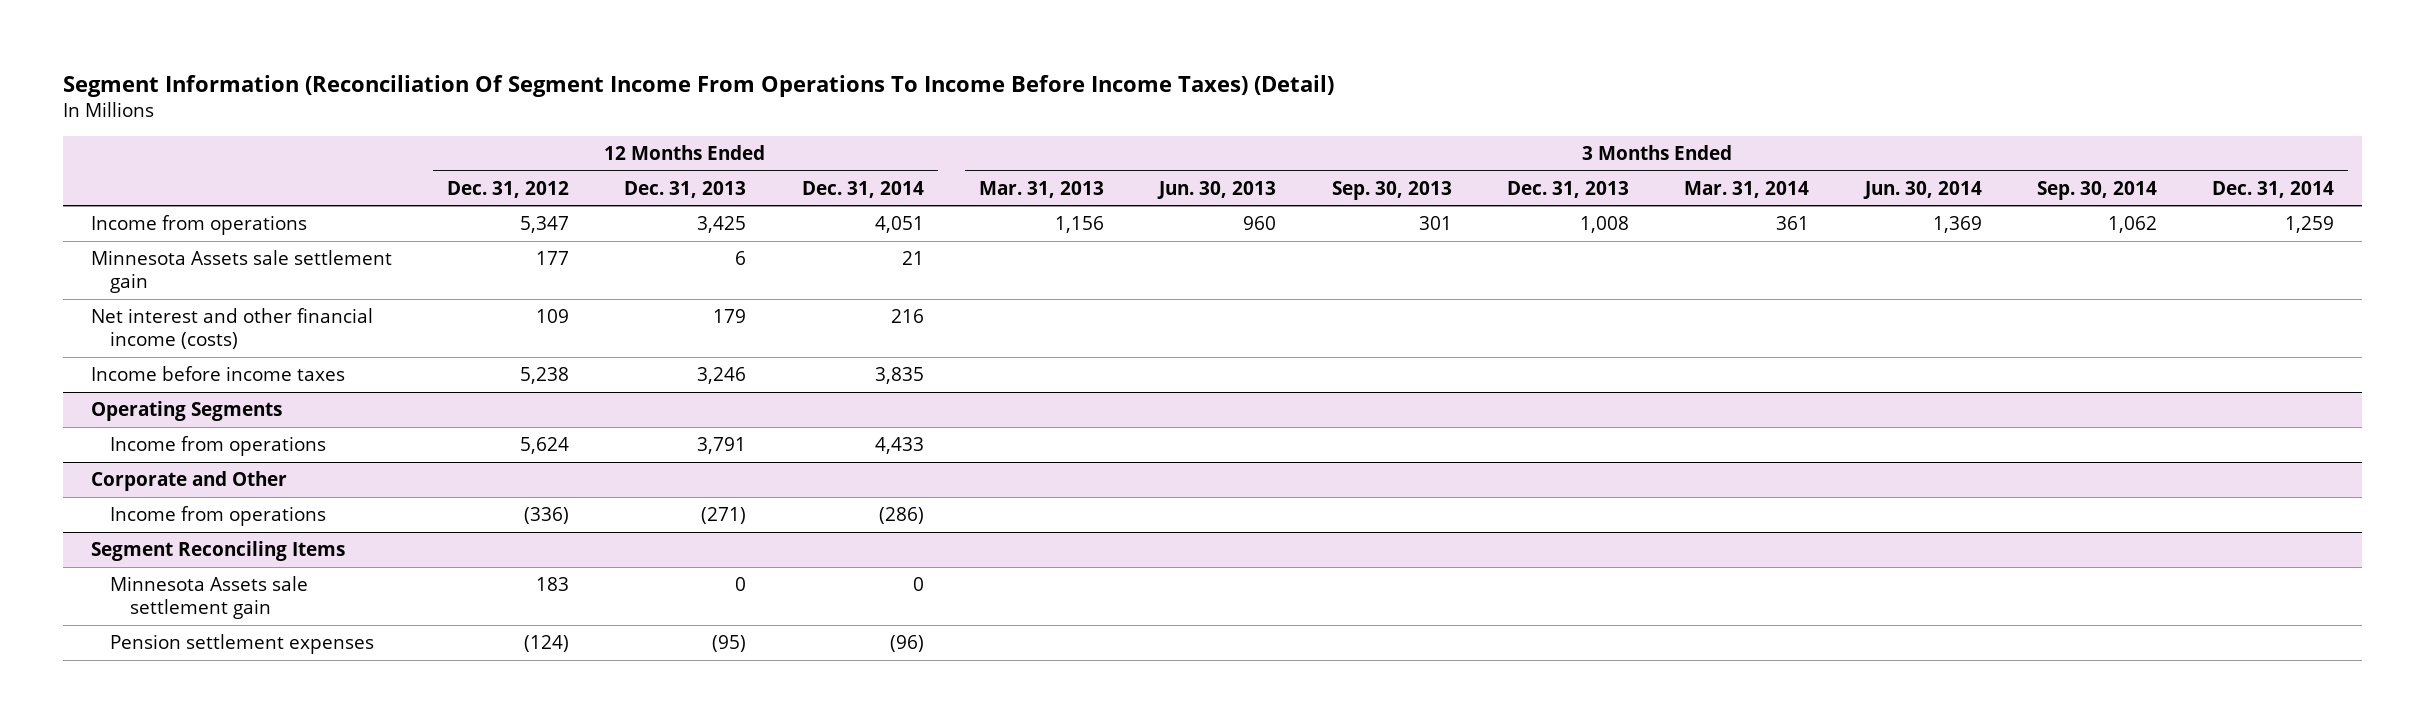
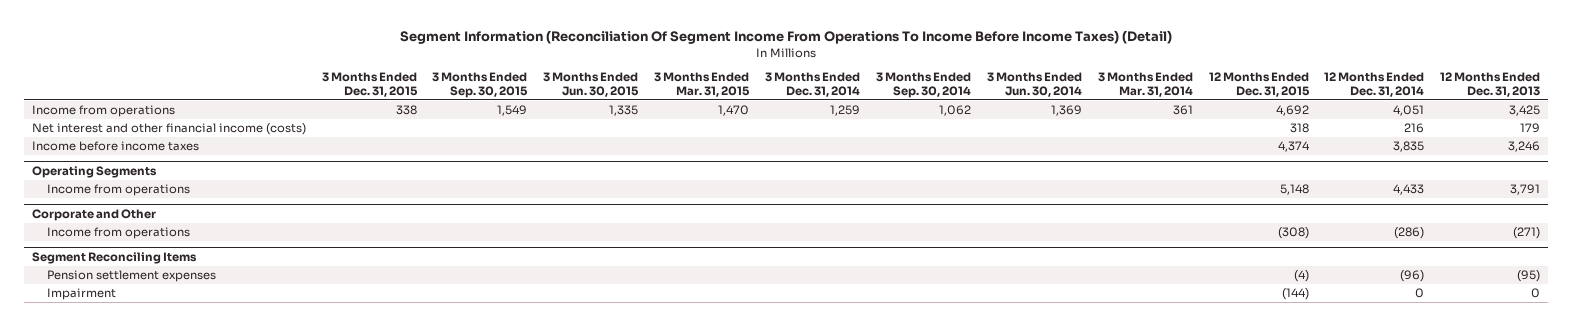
- | 12 Months Ended Dec. 31, 2012 | 12 Months Ended Dec. 31, 2013 | 12 Months Ended Dec. 31, 2014 | 3 Months Ended Mar. 31, 2013 | 3 Months Ended Jun. 30, 2013 | 3 Months Ended Sep. 30, 2013 | 3 Months Ended Dec. 31, 2013 | 3 Months Ended Mar. 31, 2014 | 3 Months Ended Jun. 30, 2014 | 3 Months Ended Sep. 30, 2014 | 3 Months Ended Dec. 31, 2014
+ | 3 Months Ended Dec. 31, 2015 | 3 Months Ended Sep. 30, 2015 | 3 Months Ended Jun. 30, 2015 | 3 Months Ended Mar. 31, 2015 | 3 Months Ended Dec. 31, 2014 | 3 Months Ended Sep. 30, 2014 | 3 Months Ended Jun. 30, 2014 | 3 Months Ended Mar. 31, 2014 | 12 Months Ended Dec. 31, 2015 | 12 Months Ended Dec. 31, 2014 | 12 Months Ended Dec. 31, 2013
- Minnesota Assets sale settlement gain | 177 | 6 | 21 | | | | | | | |
@ Segment Reconciling Items
- Minnesota Assets sale settlement gain | 183 | 0 | 0 | | | | | | | |
+ Impairment | | | | | | | | | (144) | 0 | 0

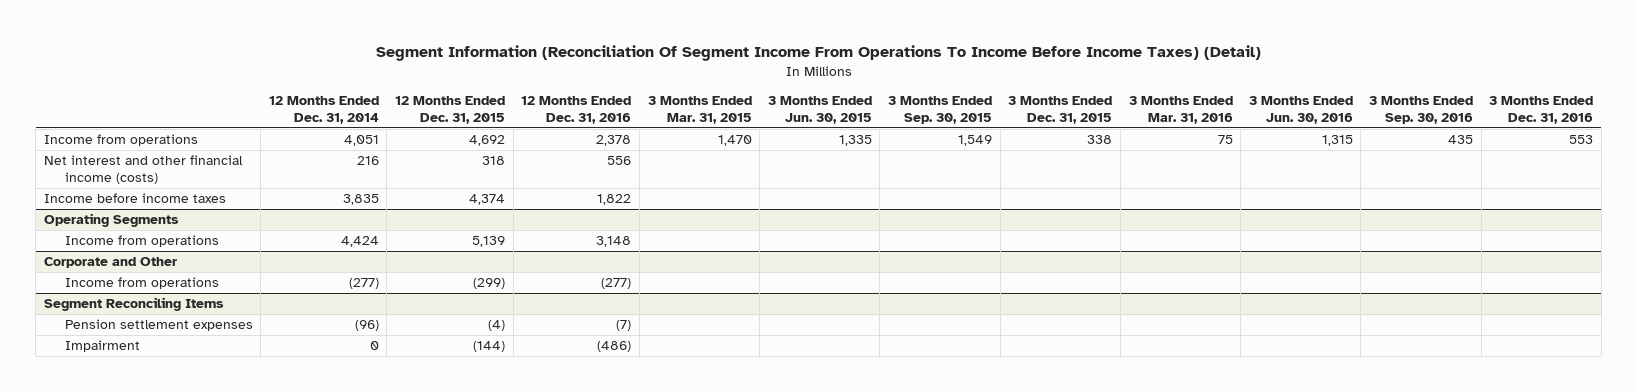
- | 3 Months Ended Dec. 31, 2015 | 3 Months Ended Sep. 30, 2015 | 3 Months Ended Jun. 30, 2015 | 3 Months Ended Mar. 31, 2015 | 3 Months Ended Dec. 31, 2014 | 3 Months Ended Sep. 30, 2014 | 3 Months Ended Jun. 30, 2014 | 3 Months Ended Mar. 31, 2014 | 12 Months Ended Dec. 31, 2015 | 12 Months Ended Dec. 31, 2014 | 12 Months Ended Dec. 31, 2013
+ | 12 Months Ended Dec. 31, 2014 | 12 Months Ended Dec. 31, 2015 | 12 Months Ended Dec. 31, 2016 | 3 Months Ended Mar. 31, 2015 | 3 Months Ended Jun. 30, 2015 | 3 Months Ended Sep. 30, 2015 | 3 Months Ended Dec. 31, 2015 | 3 Months Ended Mar. 31, 2016 | 3 Months Ended Jun. 30, 2016 | 3 Months Ended Sep. 30, 2016 | 3 Months Ended Dec. 31, 2016
@ Operating Segments
- Income from operations | | | | | | | | | 5,148 | 4,433 | 3,791
+ Income from operations | 4,424 | 5,139 | 3,148 | | | | | | | |
@ Corporate and Other
- Income from operations | | | | | | | | | (308) | (286) | (271)
+ Income from operations | (277) | (299) | (277) | | | | | | | |

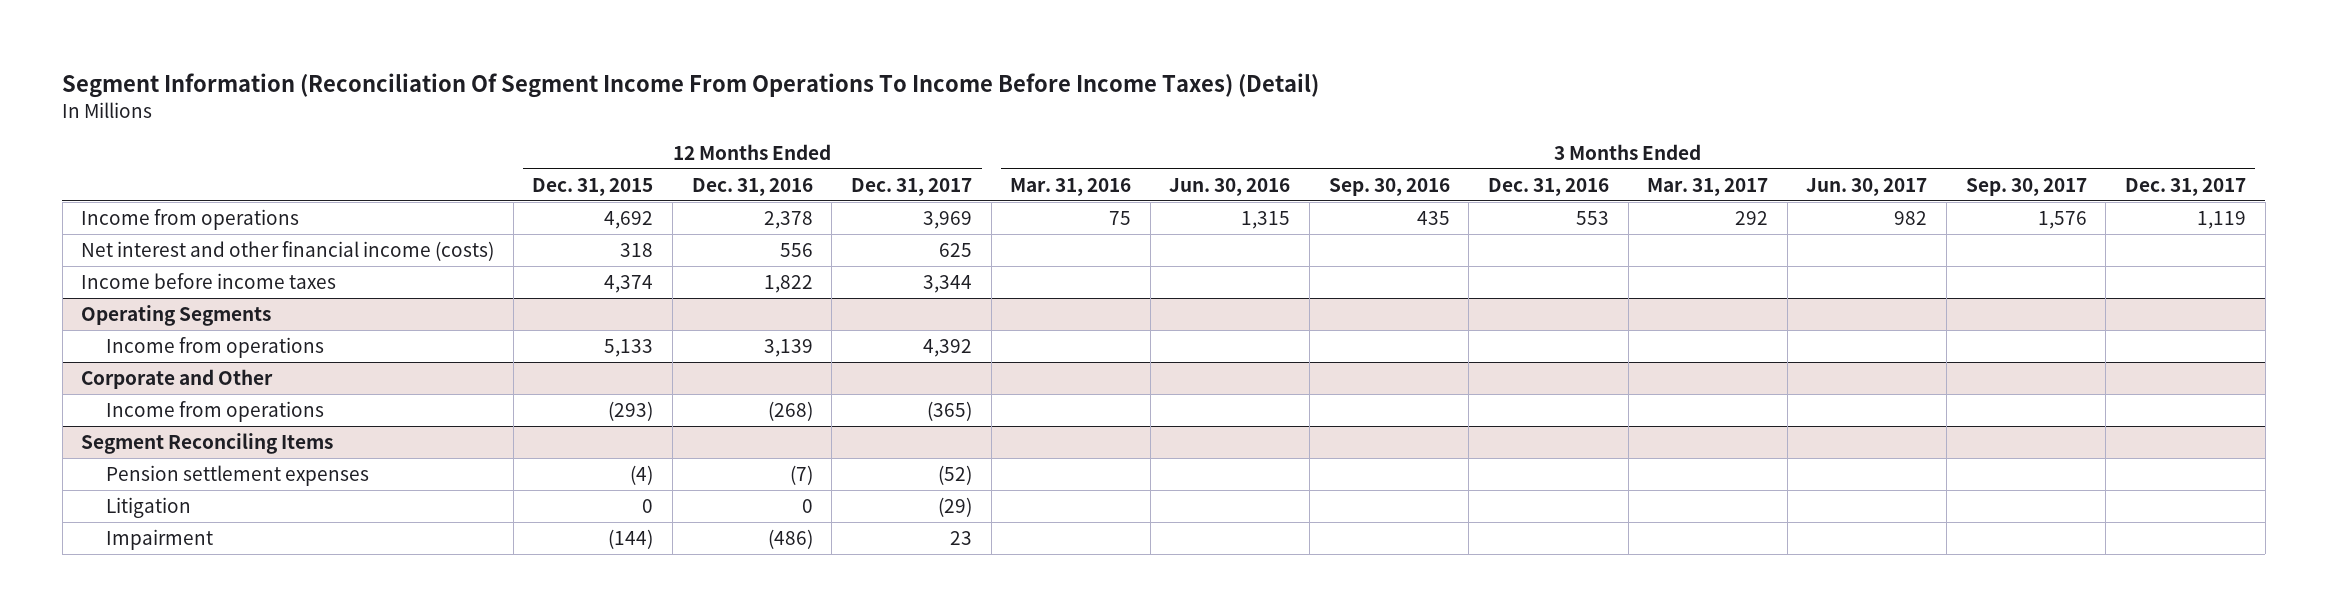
- | 12 Months Ended Dec. 31, 2014 | 12 Months Ended Dec. 31, 2015 | 12 Months Ended Dec. 31, 2016 | 3 Months Ended Mar. 31, 2015 | 3 Months Ended Jun. 30, 2015 | 3 Months Ended Sep. 30, 2015 | 3 Months Ended Dec. 31, 2015 | 3 Months Ended Mar. 31, 2016 | 3 Months Ended Jun. 30, 2016 | 3 Months Ended Sep. 30, 2016 | 3 Months Ended Dec. 31, 2016
+ | 12 Months Ended Dec. 31, 2015 | 12 Months Ended Dec. 31, 2016 | 12 Months Ended Dec. 31, 2017 | 3 Months Ended Mar. 31, 2016 | 3 Months Ended Jun. 30, 2016 | 3 Months Ended Sep. 30, 2016 | 3 Months Ended Dec. 31, 2016 | 3 Months Ended Mar. 31, 2017 | 3 Months Ended Jun. 30, 2017 | 3 Months Ended Sep. 30, 2017 | 3 Months Ended Dec. 31, 2017
@ Operating Segments
- Income from operations | 4,424 | 5,139 | 3,148 | | | | | | | |
+ Income from operations | 5,133 | 3,139 | 4,392 | | | | | | | |
@ Corporate and Other
- Income from operations | (277) | (299) | (277) | | | | | | | |
+ Income from operations | (293) | (268) | (365) | | | | | | | |
@ Segment Reconciling Items
+ Litigation | 0 | 0 | (29) | | | | | | | |

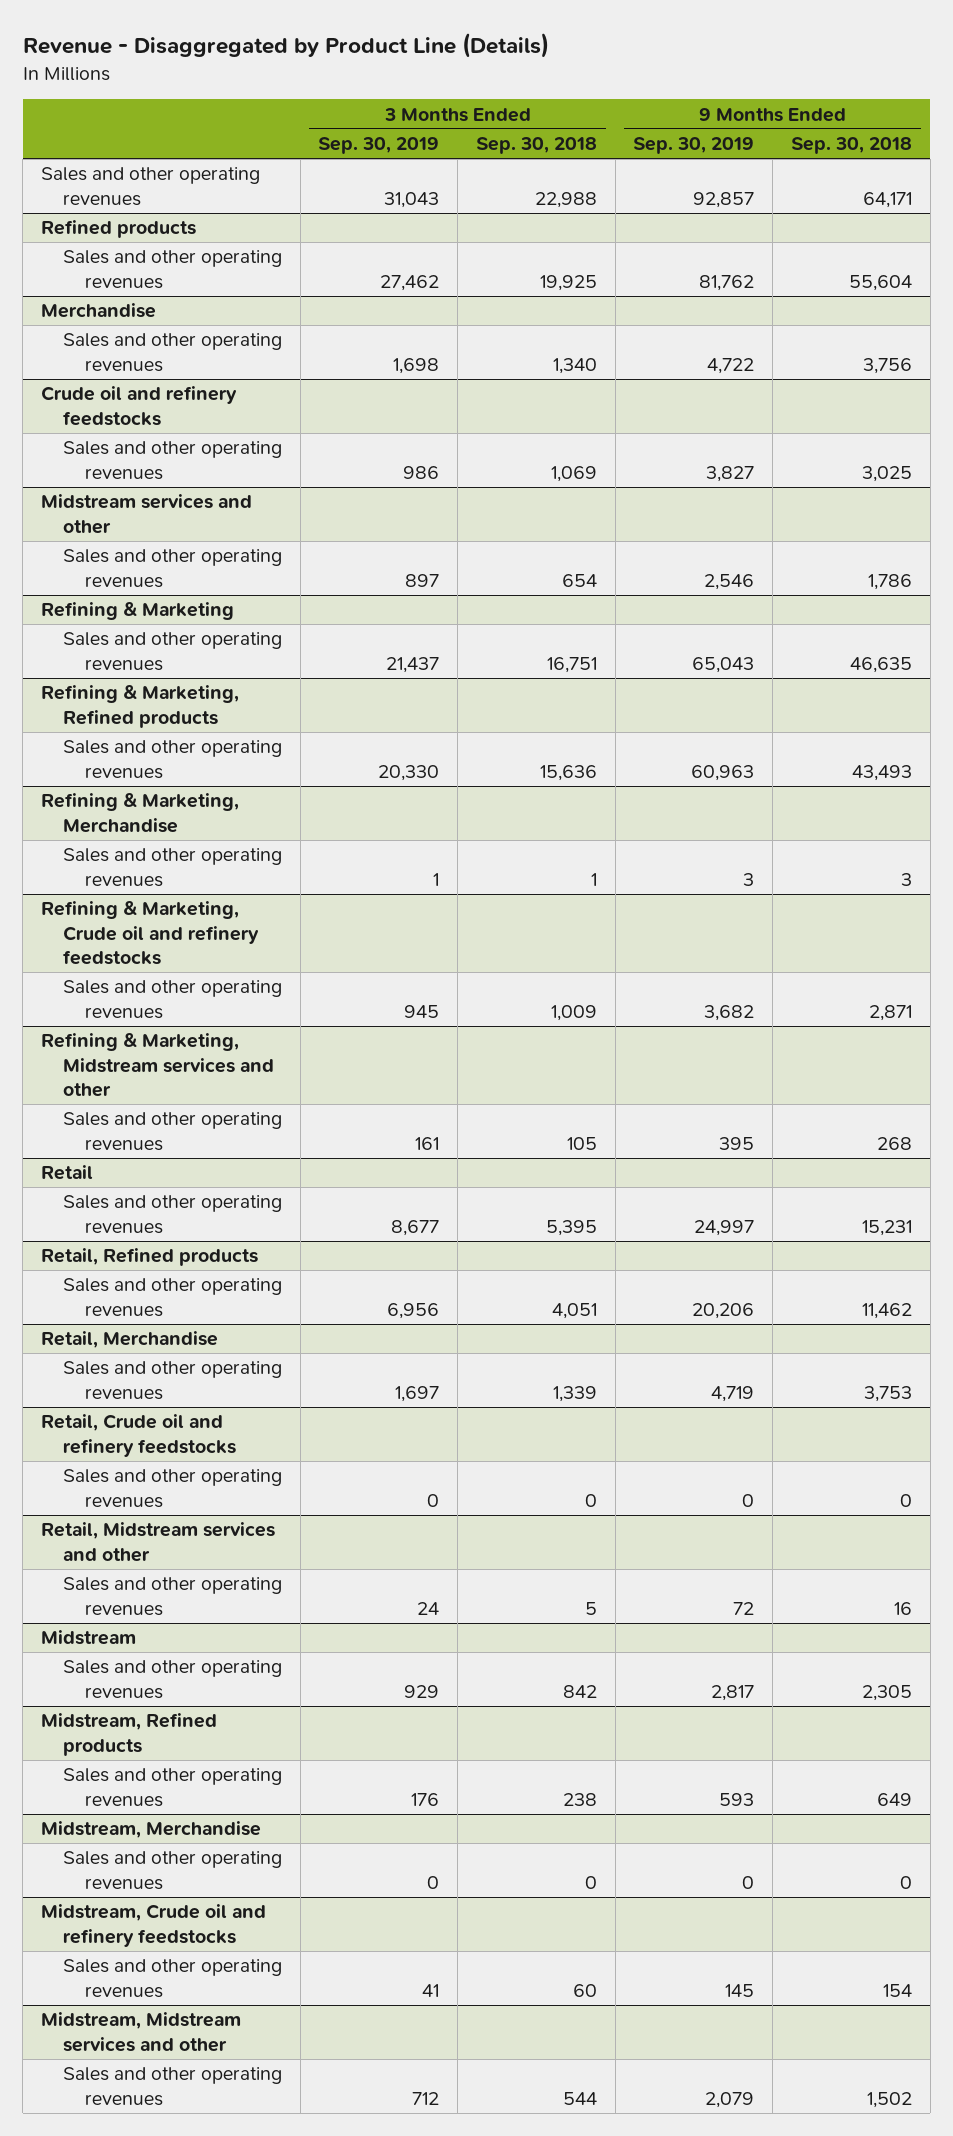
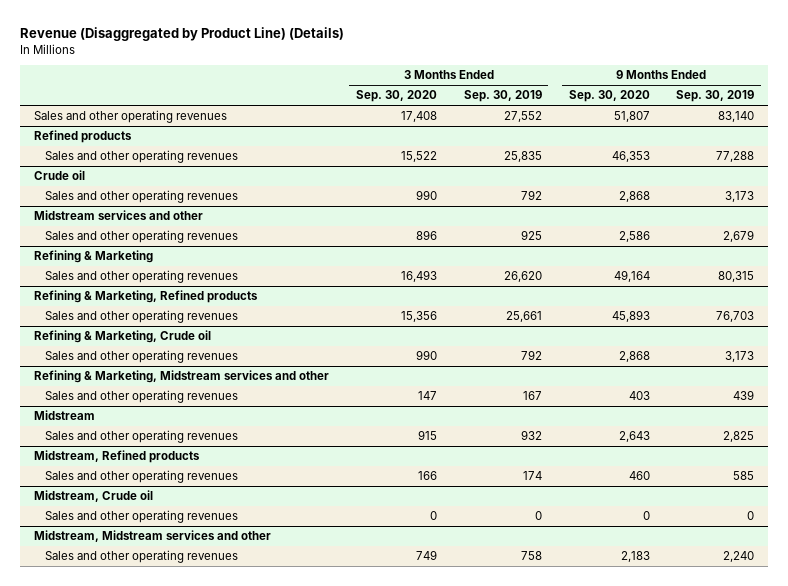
- Revenue - Disaggregated by Product Line (Details)
+ Revenue (Disaggregated by Product Line) (Details)
- | 3 Months Ended Sep. 30, 2019 | 3 Months Ended Sep. 30, 2018 | 9 Months Ended Sep. 30, 2019 | 9 Months Ended Sep. 30, 2018
+ | 3 Months Ended Sep. 30, 2020 | 3 Months Ended Sep. 30, 2019 | 9 Months Ended Sep. 30, 2020 | 9 Months Ended Sep. 30, 2019
- Sales and other operating revenues | 31,043 | 22,988 | 92,857 | 64,171
+ Sales and other operating revenues | 17,408 | 27,552 | 51,807 | 83,140
@ Refined products
- Sales and other operating revenues | 27,462 | 19,925 | 81,762 | 55,604
- Merchandise
- Sales and other operating revenues | 1,698 | 1,340 | 4,722 | 3,756
- Crude oil and refinery feedstocks
- Sales and other operating revenues | 986 | 1,069 | 3,827 | 3,025
@ Refined products
+ Sales and other operating revenues | 15,522 | 25,835 | 46,353 | 77,288
+ Crude oil
+ Sales and other operating revenues | 990 | 792 | 2,868 | 3,173
@ Midstream services and other
- Sales and other operating revenues | 897 | 654 | 2,546 | 1,786
+ Sales and other operating revenues | 896 | 925 | 2,586 | 2,679
@ Refining & Marketing
- Sales and other operating revenues | 21,437 | 16,751 | 65,043 | 46,635
+ Sales and other operating revenues | 16,493 | 26,620 | 49,164 | 80,315
@ Refining & Marketing, Refined products
- Sales and other operating revenues | 20,330 | 15,636 | 60,963 | 43,493
- Refining & Marketing, Merchandise
- Sales and other operating revenues | 1 | 1 | 3 | 3
- Refining & Marketing, Crude oil and refinery feedstocks
- Sales and other operating revenues | 945 | 1,009 | 3,682 | 2,871
@ Refining & Marketing, Refined products
+ Sales and other operating revenues | 15,356 | 25,661 | 45,893 | 76,703
+ Refining & Marketing, Crude oil
+ Sales and other operating revenues | 990 | 792 | 2,868 | 3,173
@ Refining & Marketing, Midstream services and other
- Sales and other operating revenues | 161 | 105 | 395 | 268
- Retail
- Sales and other operating revenues | 8,677 | 5,395 | 24,997 | 15,231
- Retail, Refined products
- Sales and other operating revenues | 6,956 | 4,051 | 20,206 | 11,462
- Retail, Merchandise
- Sales and other operating revenues | 1,697 | 1,339 | 4,719 | 3,753
- Retail, Crude oil and refinery feedstocks
- Sales and other operating revenues | 0 | 0 | 0 | 0
- Retail, Midstream services and other
- Sales and other operating revenues | 24 | 5 | 72 | 16
@ Refining & Marketing, Midstream services and other
+ Sales and other operating revenues | 147 | 167 | 403 | 439
@ Midstream
- Sales and other operating revenues | 929 | 842 | 2,817 | 2,305
+ Sales and other operating revenues | 915 | 932 | 2,643 | 2,825
@ Midstream, Refined products
- Sales and other operating revenues | 176 | 238 | 593 | 649
- Midstream, Merchandise
@ Midstream, Refined products
+ Sales and other operating revenues | 166 | 174 | 460 | 585
+ Midstream, Crude oil
- Midstream, Crude oil and refinery feedstocks
- Sales and other operating revenues | 41 | 60 | 145 | 154
@ Midstream, Midstream services and other
- Sales and other operating revenues | 712 | 544 | 2,079 | 1,502
+ Sales and other operating revenues | 749 | 758 | 2,183 | 2,240

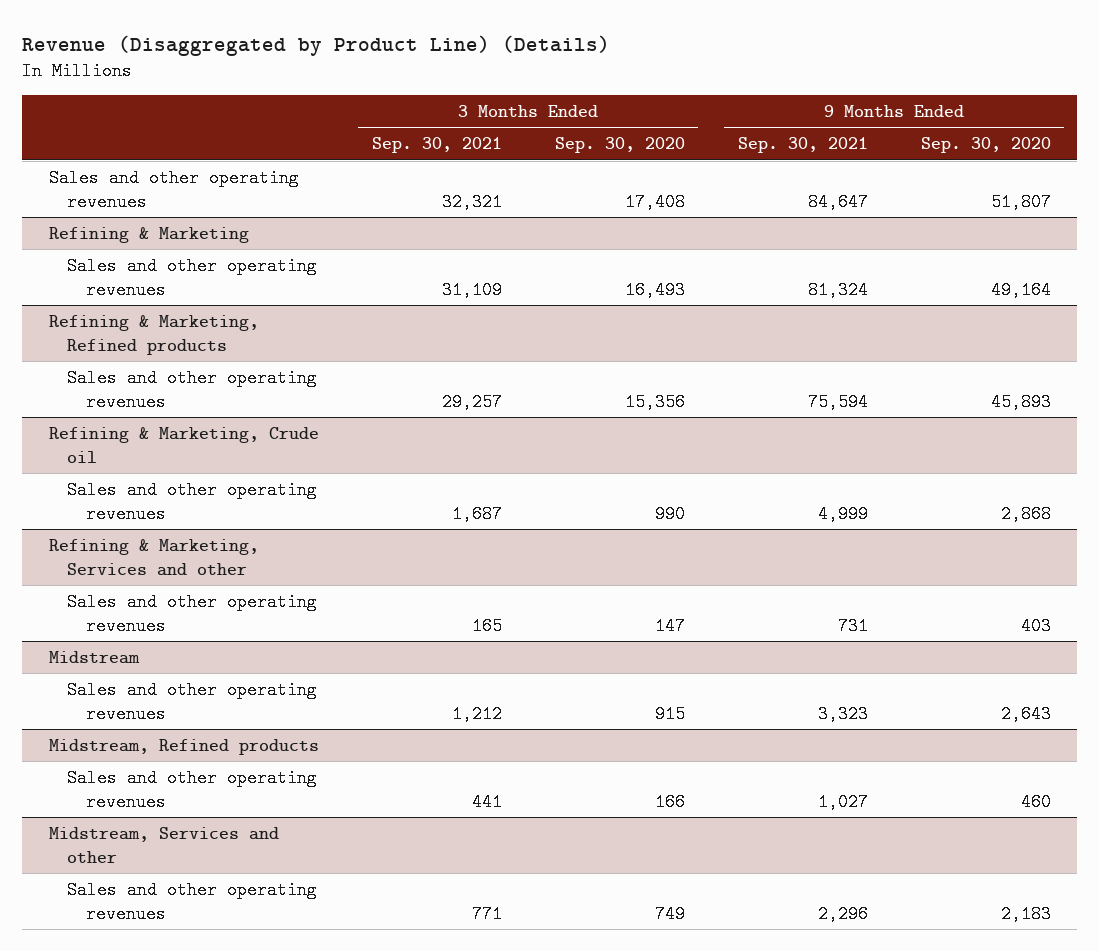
- | 3 Months Ended Sep. 30, 2020 | 3 Months Ended Sep. 30, 2019 | 9 Months Ended Sep. 30, 2020 | 9 Months Ended Sep. 30, 2019
+ | 3 Months Ended Sep. 30, 2021 | 3 Months Ended Sep. 30, 2020 | 9 Months Ended Sep. 30, 2021 | 9 Months Ended Sep. 30, 2020
- Refined products
- Sales and other operating revenues | 15,522 | 25,835 | 46,353 | 77,288
- Crude oil
- Sales and other operating revenues | 990 | 792 | 2,868 | 3,173
- Midstream services and other
- Sales and other operating revenues | 896 | 925 | 2,586 | 2,679
- Refining & Marketing, Midstream services and other
+ Refining & Marketing, Services and other
- Midstream, Crude oil
- Sales and other operating revenues | 0 | 0 | 0 | 0
- Midstream, Midstream services and other
+ Midstream, Services and other

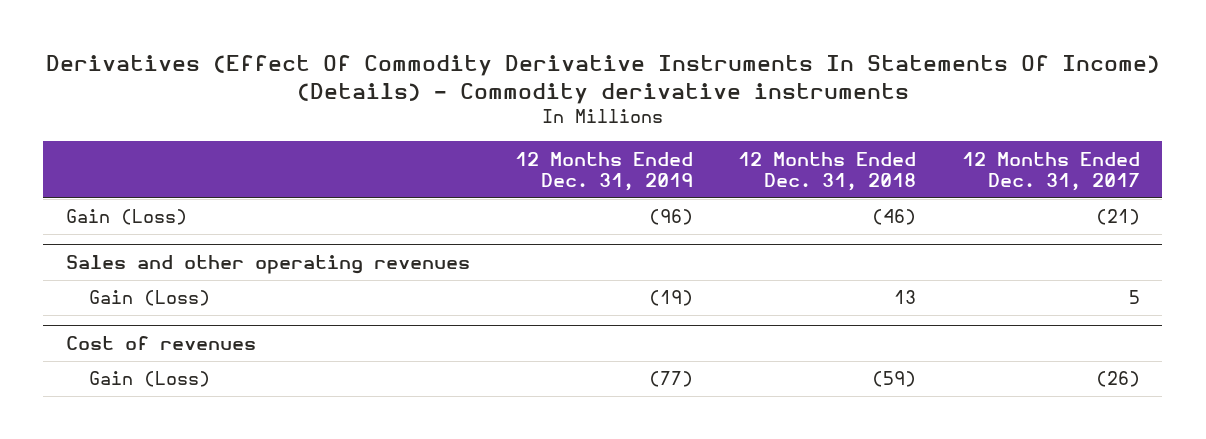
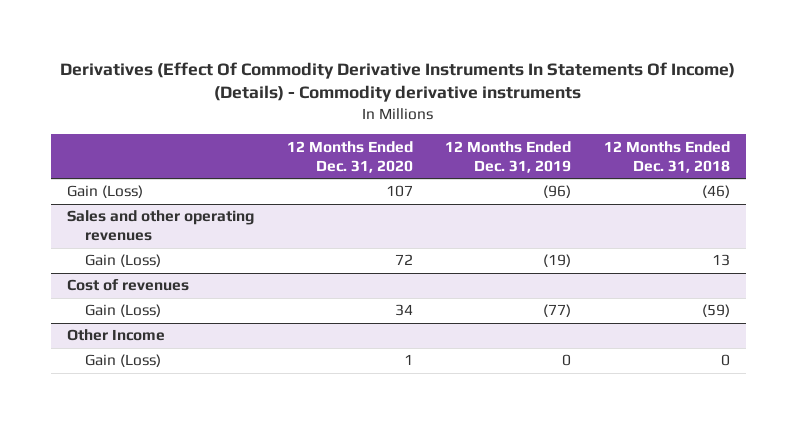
- | 12 Months Ended Dec. 31, 2019 | 12 Months Ended Dec. 31, 2018 | 12 Months Ended Dec. 31, 2017
+ | 12 Months Ended Dec. 31, 2020 | 12 Months Ended Dec. 31, 2019 | 12 Months Ended Dec. 31, 2018
+ Other Income
+ Gain (Loss) | 1 | 0 | 0

